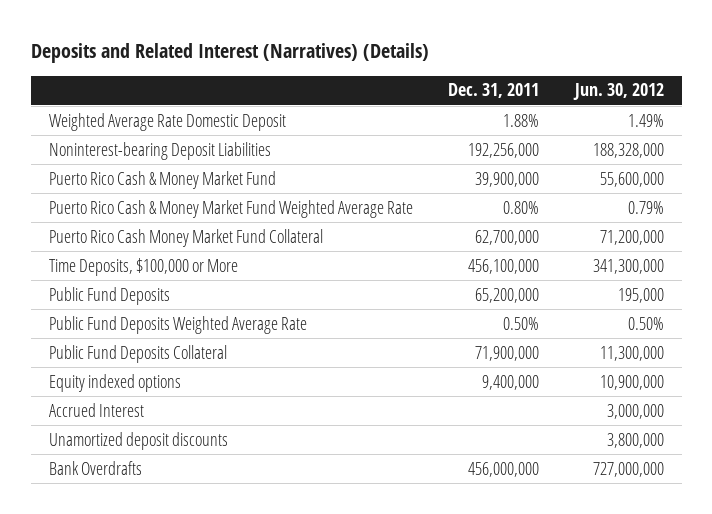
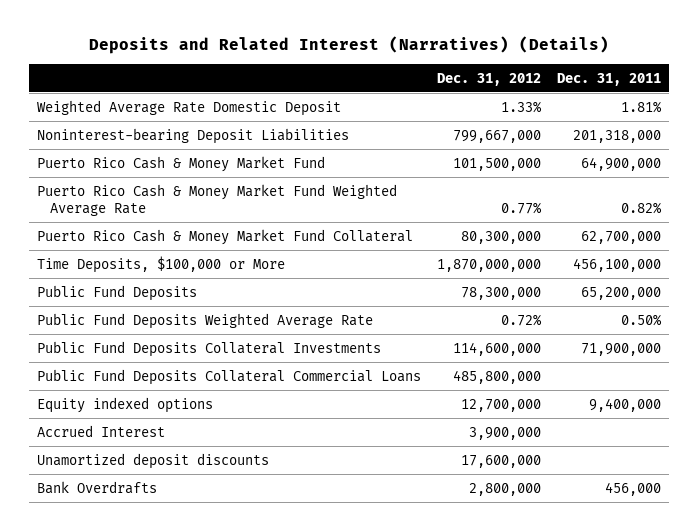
- | Dec. 31, 2011 | Jun. 30, 2012
+ | Dec. 31, 2012 | Dec. 31, 2011
- Weighted Average Rate Domestic Deposit | 1.88% | 1.49%
- Noninterest-bearing Deposit Liabilities | 192,256,000 | 188,328,000
- Puerto Rico Cash & Money Market Fund | 39,900,000 | 55,600,000
- Puerto Rico Cash & Money Market Fund Weighted Average Rate | 0.80% | 0.79%
- Puerto Rico Cash Money Market Fund Collateral | 62,700,000 | 71,200,000
+ Weighted Average Rate Domestic Deposit | 1.33% | 1.81%
+ Noninterest-bearing Deposit Liabilities | 799,667,000 | 201,318,000
+ Puerto Rico Cash & Money Market Fund | 101,500,000 | 64,900,000
+ Puerto Rico Cash & Money Market Fund Weighted Average Rate | 0.77% | 0.82%
+ Puerto Rico Cash & Money Market Fund Collateral | 80,300,000 | 62,700,000
- Public Fund Deposits Collateral | 71,900,000 | 11,300,000
+ Public Fund Deposits Collateral Investments | 114,600,000 | 71,900,000
+ Public Fund Deposits Collateral Commercial Loans | 485,800,000 |
- Bank Overdrafts | 456,000,000 | 727,000,000
+ Bank Overdrafts | 2,800,000 | 456,000

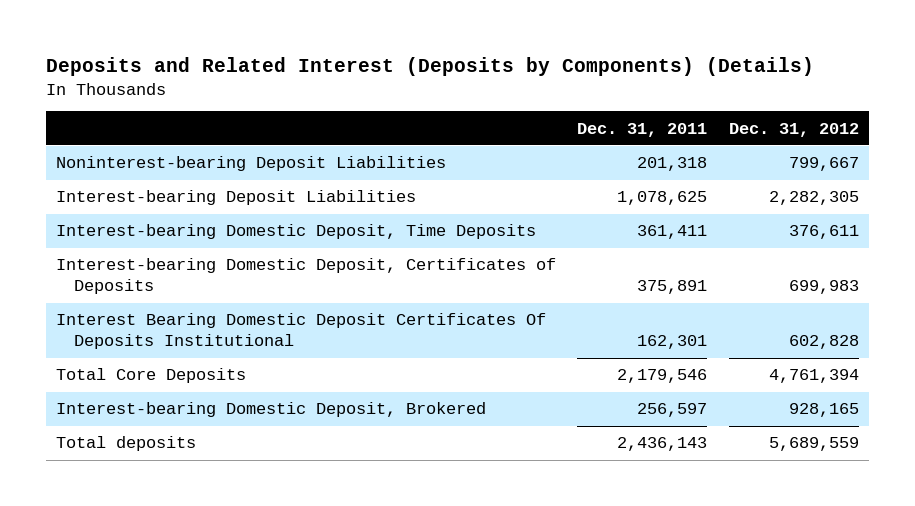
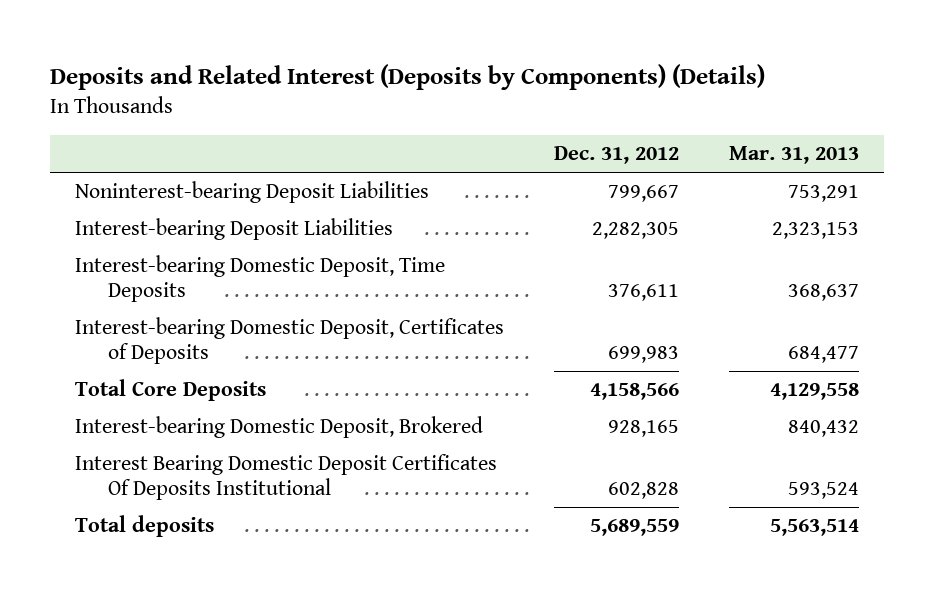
- | Dec. 31, 2011 | Dec. 31, 2012
+ | Dec. 31, 2012 | Mar. 31, 2013
- Total Core Deposits | 2,179,546 | 4,761,394
+ Total Core Deposits | 4,158,566 | 4,129,558
moved down: Interest Bearing Domestic Deposit Certificates Of Deposits Institutional | 602,828 | 593,524

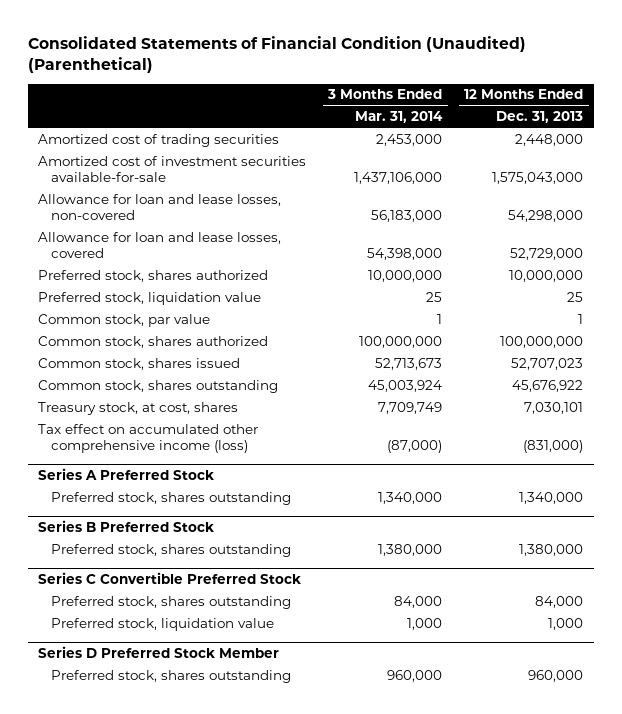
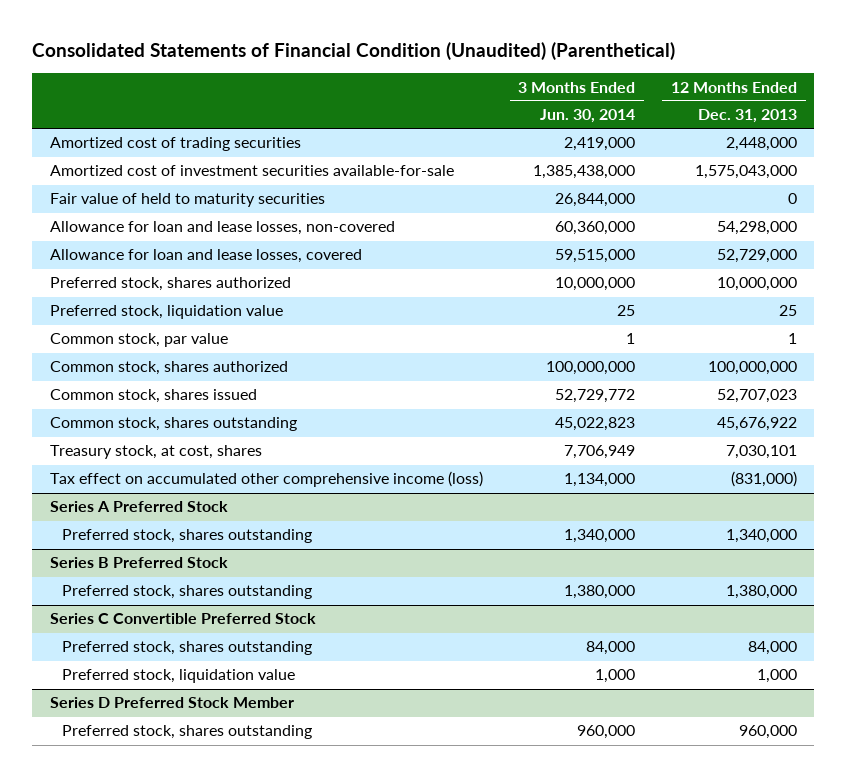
- | 3 Months Ended Mar. 31, 2014 | 12 Months Ended Dec. 31, 2013
+ | 3 Months Ended Jun. 30, 2014 | 12 Months Ended Dec. 31, 2013
+ Fair value of held to maturity securities | 26,844,000 | 0

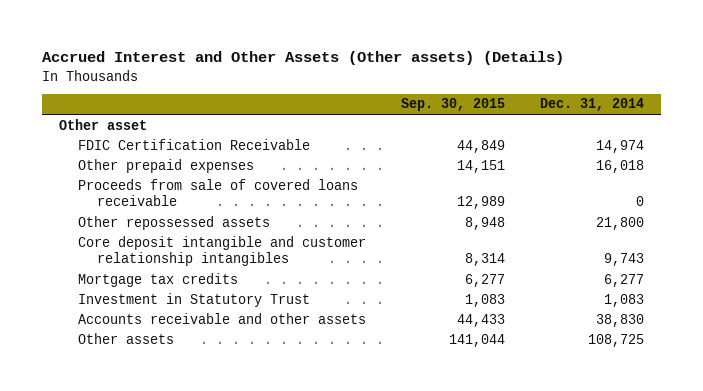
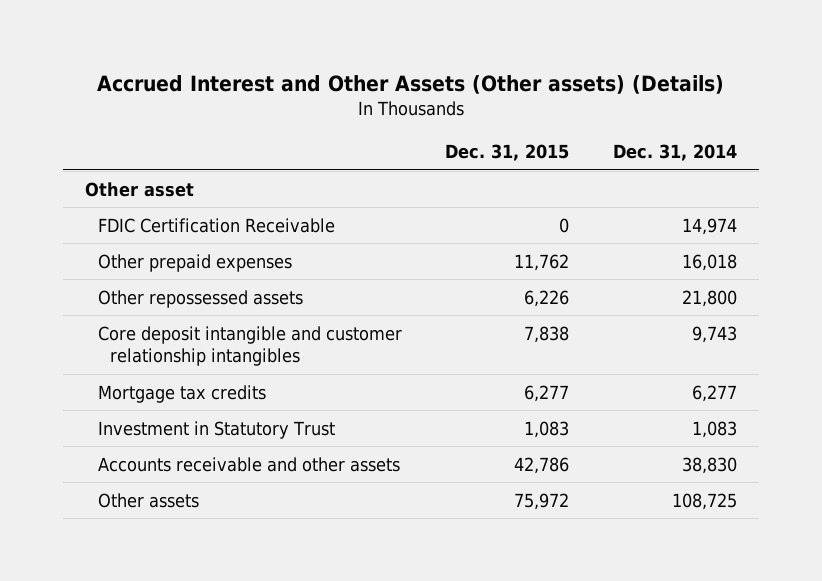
- | Sep. 30, 2015 | Dec. 31, 2014
+ | Dec. 31, 2015 | Dec. 31, 2014
- Proceeds from sale of covered loans receivable | 12,989 | 0

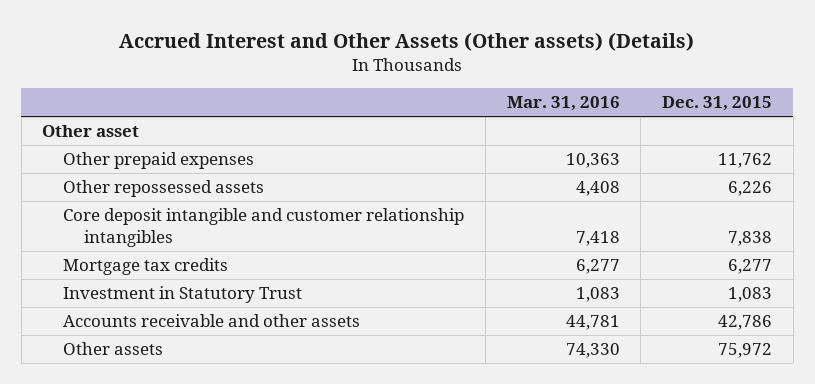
- | Dec. 31, 2015 | Dec. 31, 2014
+ | Mar. 31, 2016 | Dec. 31, 2015
- FDIC Certification Receivable | 0 | 14,974

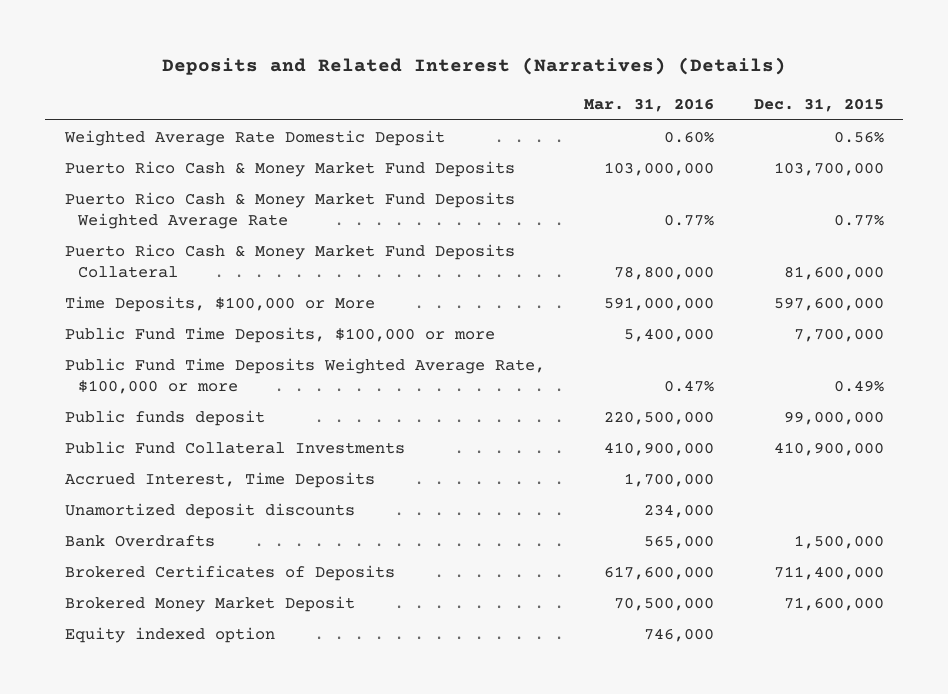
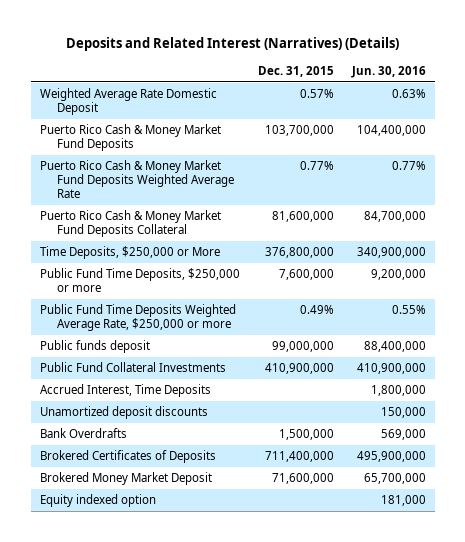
- | Mar. 31, 2016 | Dec. 31, 2015
+ | Dec. 31, 2015 | Jun. 30, 2016
- Weighted Average Rate Domestic Deposit | 0.60% | 0.56%
+ Weighted Average Rate Domestic Deposit | 0.57% | 0.63%
- Time Deposits, $100,000 or More | 591,000,000 | 597,600,000
- Public Fund Time Deposits, $100,000 or more | 5,400,000 | 7,700,000
- Public Fund Time Deposits Weighted Average Rate, $100,000 or more | 0.47% | 0.49%
+ Time Deposits, $250,000 or More | 376,800,000 | 340,900,000
+ Public Fund Time Deposits, $250,000 or more | 7,600,000 | 9,200,000
+ Public Fund Time Deposits Weighted Average Rate, $250,000 or more | 0.49% | 0.55%

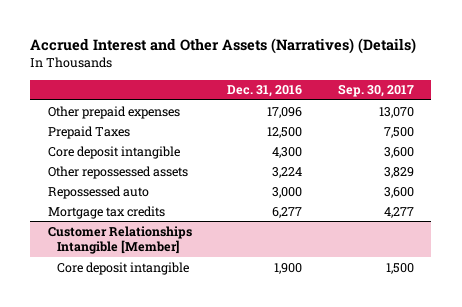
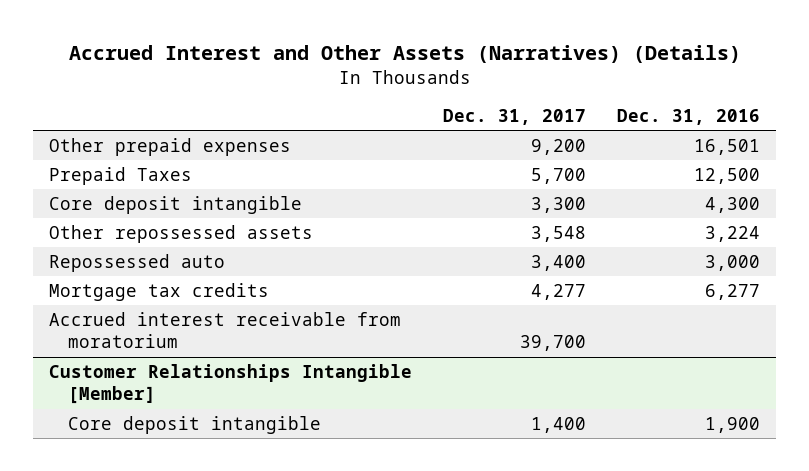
- | Dec. 31, 2016 | Sep. 30, 2017
+ | Dec. 31, 2017 | Dec. 31, 2016
- Other prepaid expenses | 17,096 | 13,070
+ Other prepaid expenses | 9,200 | 16,501
+ Accrued interest receivable from moratorium | 39,700 |

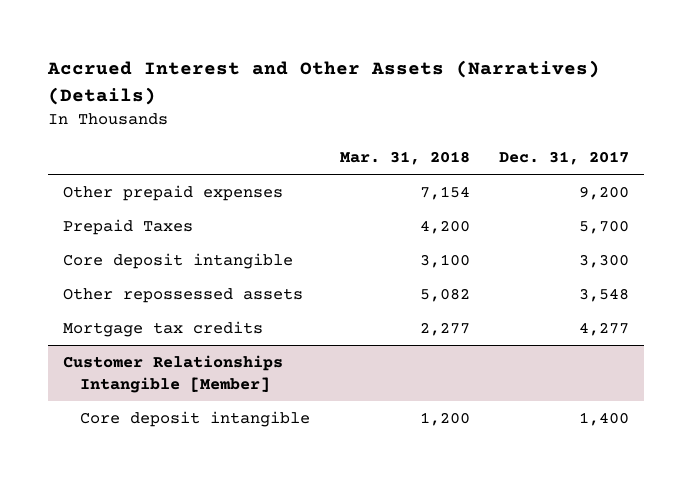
- | Dec. 31, 2017 | Dec. 31, 2016
+ | Mar. 31, 2018 | Dec. 31, 2017
- Repossessed auto | 3,400 | 3,000
- Accrued interest receivable from moratorium | 39,700 |

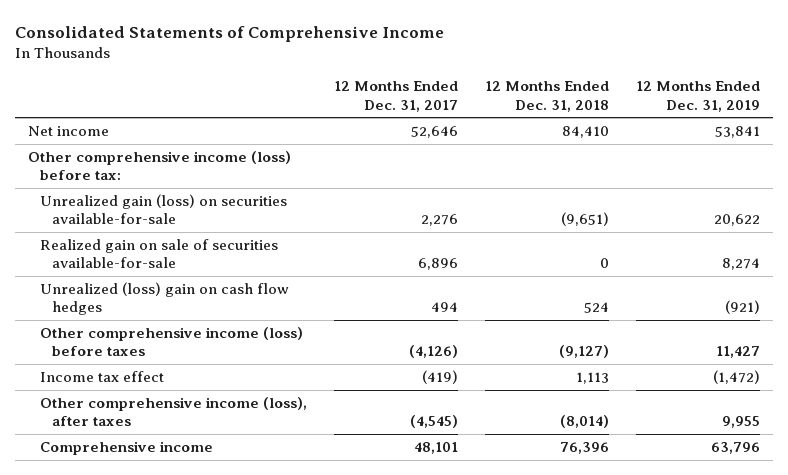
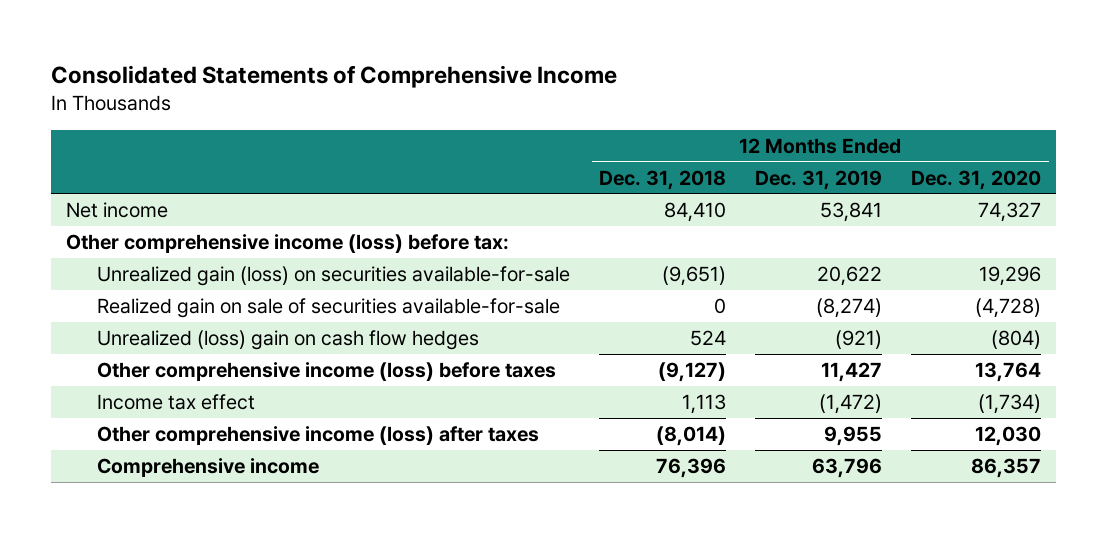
- | 12 Months Ended Dec. 31, 2017 | 12 Months Ended Dec. 31, 2018 | 12 Months Ended Dec. 31, 2019
+ | 12 Months Ended Dec. 31, 2018 | 12 Months Ended Dec. 31, 2019 | 12 Months Ended Dec. 31, 2020
- Realized gain on sale of securities available-for-sale | 6,896 | 0 | 8,274
+ Realized gain on sale of securities available-for-sale | 0 | (8,274) | (4,728)
- Other comprehensive income (loss), after taxes | (4,545) | (8,014) | 9,955
+ Other comprehensive income (loss) after taxes | (8,014) | 9,955 | 12,030

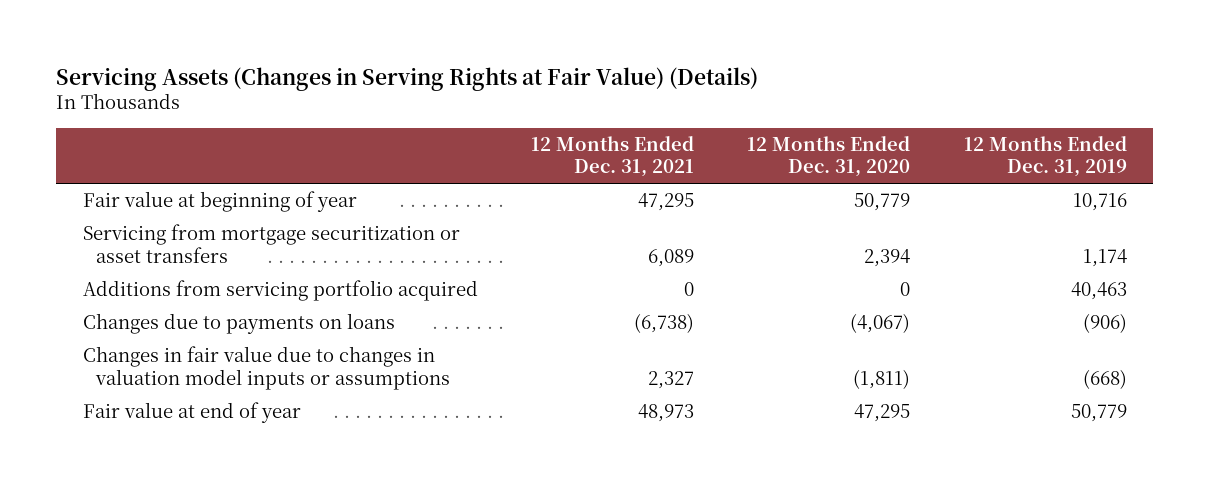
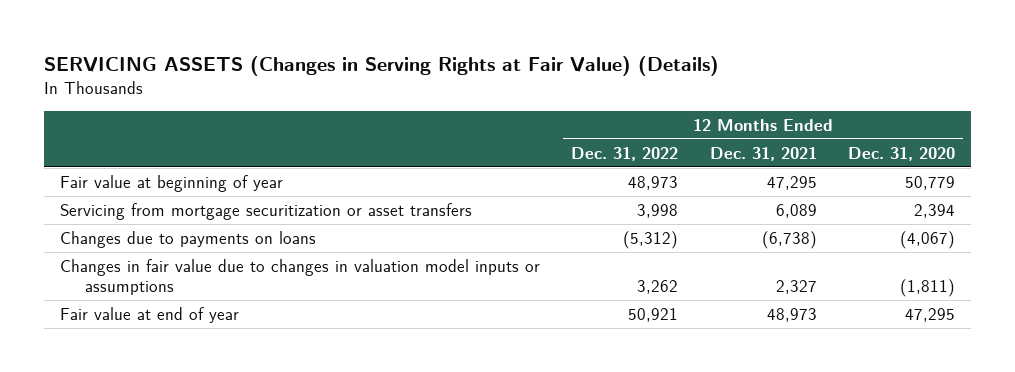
- Servicing Assets (Changes in Serving Rights at Fair Value) (Details)
+ SERVICING ASSETS (Changes in Serving Rights at Fair Value) (Details)
- | 12 Months Ended Dec. 31, 2021 | 12 Months Ended Dec. 31, 2020 | 12 Months Ended Dec. 31, 2019
+ | 12 Months Ended Dec. 31, 2022 | 12 Months Ended Dec. 31, 2021 | 12 Months Ended Dec. 31, 2020
- Additions from servicing portfolio acquired | 0 | 0 | 40,463

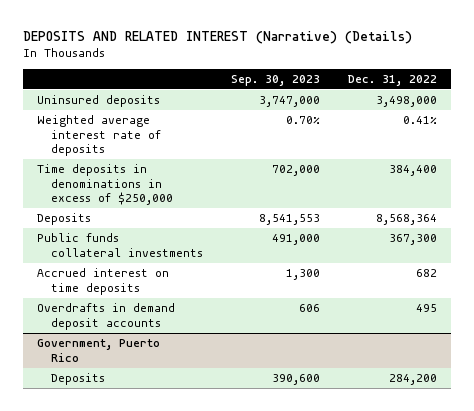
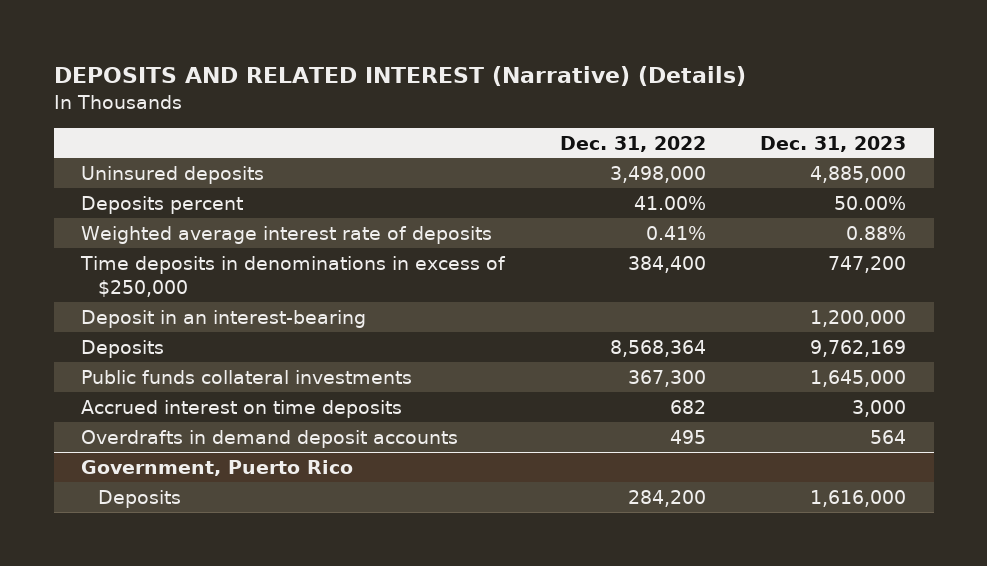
- | Sep. 30, 2023 | Dec. 31, 2022
+ | Dec. 31, 2022 | Dec. 31, 2023
+ Deposits percent | 41.00% | 50.00%
+ Deposit in an interest-bearing | | 1,200,000

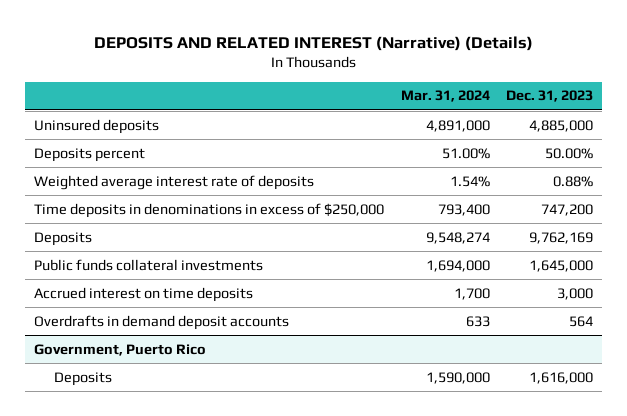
- | Dec. 31, 2022 | Dec. 31, 2023
+ | Mar. 31, 2024 | Dec. 31, 2023
- Deposit in an interest-bearing | | 1,200,000

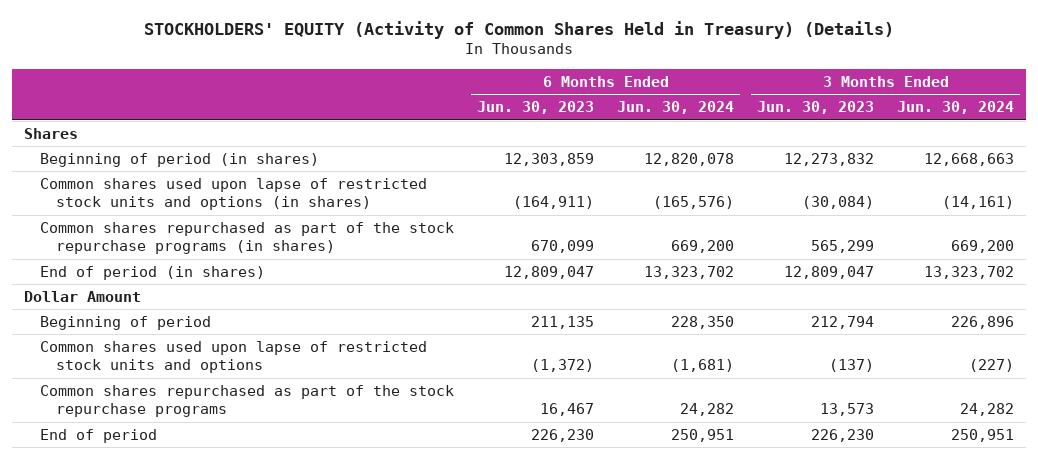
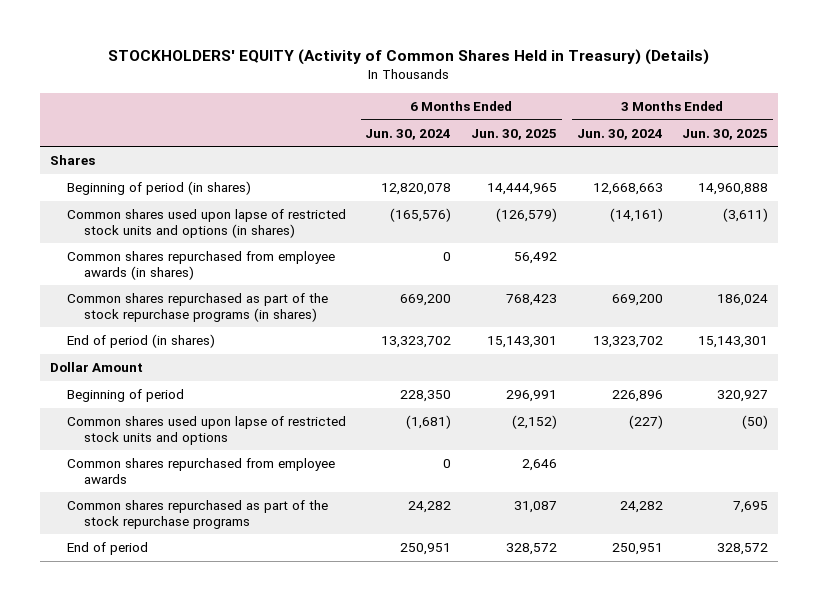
- | 6 Months Ended Jun. 30, 2023 | 6 Months Ended Jun. 30, 2024 | 3 Months Ended Jun. 30, 2023 | 3 Months Ended Jun. 30, 2024
+ | 6 Months Ended Jun. 30, 2024 | 6 Months Ended Jun. 30, 2025 | 3 Months Ended Jun. 30, 2024 | 3 Months Ended Jun. 30, 2025
+ Common shares repurchased from employee awards (in shares) | 0 | 56,492 | |
+ Common shares repurchased from employee awards | 0 | 2,646 | |

